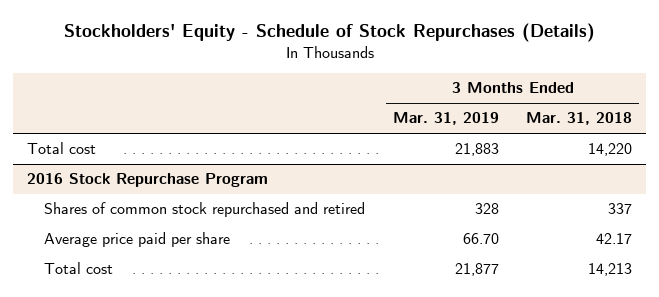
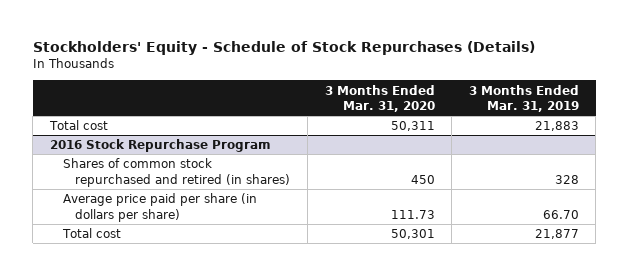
- | 3 Months Ended Mar. 31, 2019 | 3 Months Ended Mar. 31, 2018
+ | 3 Months Ended Mar. 31, 2020 | 3 Months Ended Mar. 31, 2019
@ 2016 Stock Repurchase Program
- Shares of common stock repurchased and retired | 328 | 337
- Average price paid per share | 66.70 | 42.17
+ Shares of common stock repurchased and retired (in shares) | 450 | 328
+ Average price paid per share (in dollars per share) | 111.73 | 66.70

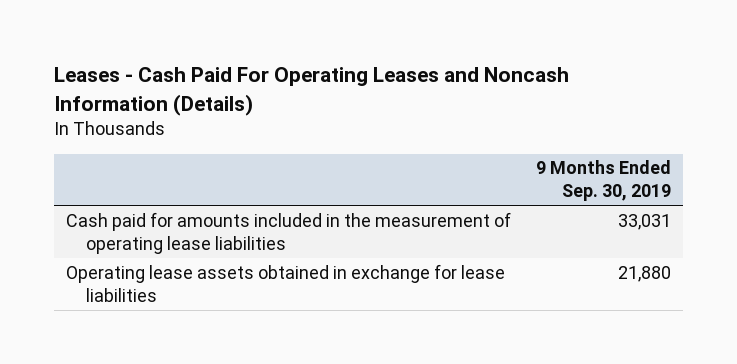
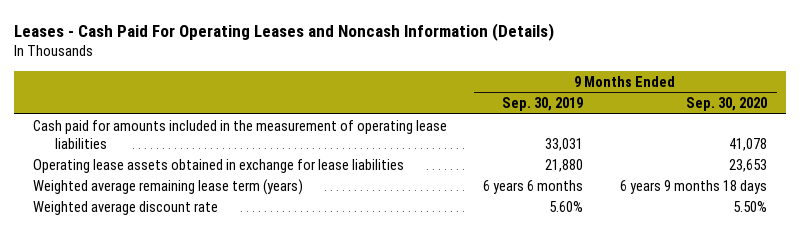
- | 9 Months Ended Sep. 30, 2019
+ | 9 Months Ended Sep. 30, 2019 | 9 Months Ended Sep. 30, 2020
+ Weighted average remaining lease term (years) | 6 years 6 months | 6 years 9 months 18 days
+ Weighted average discount rate | 5.60% | 5.50%

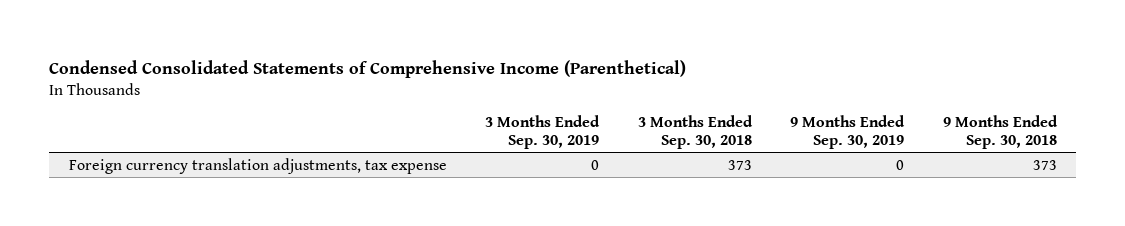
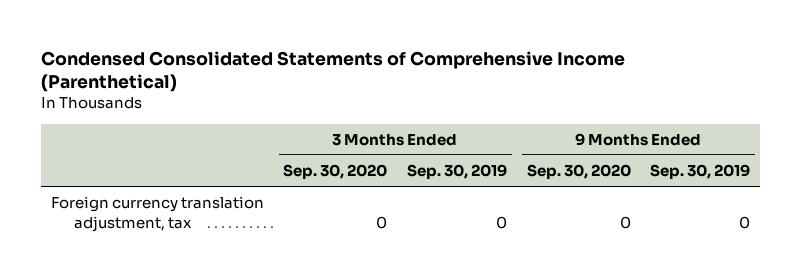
- | 3 Months Ended Sep. 30, 2019 | 3 Months Ended Sep. 30, 2018 | 9 Months Ended Sep. 30, 2019 | 9 Months Ended Sep. 30, 2018
+ | 3 Months Ended Sep. 30, 2020 | 3 Months Ended Sep. 30, 2019 | 9 Months Ended Sep. 30, 2020 | 9 Months Ended Sep. 30, 2019
- Foreign currency translation adjustments, tax expense | 0 | 373 | 0 | 373
+ Foreign currency translation adjustment, tax | 0 | 0 | 0 | 0

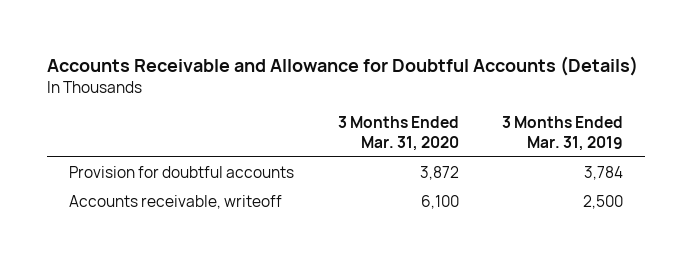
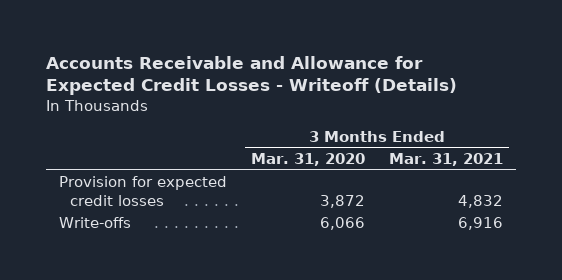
- Accounts Receivable and Allowance for Doubtful Accounts (Details)
+ Accounts Receivable and Allowance for Expected Credit Losses - Writeoff (Details)
- | 3 Months Ended Mar. 31, 2020 | 3 Months Ended Mar. 31, 2019
+ | 3 Months Ended Mar. 31, 2020 | 3 Months Ended Mar. 31, 2021
- Provision for doubtful accounts | 3,872 | 3,784
- Accounts receivable, writeoff | 6,100 | 2,500
+ Provision for expected credit losses | 3,872 | 4,832
+ Write-offs | 6,066 | 6,916

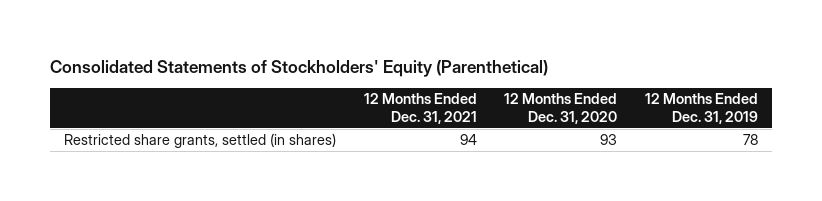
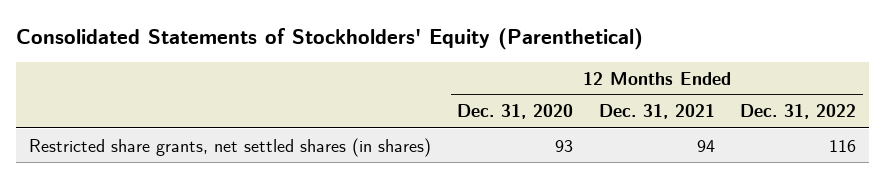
- | 12 Months Ended Dec. 31, 2021 | 12 Months Ended Dec. 31, 2020 | 12 Months Ended Dec. 31, 2019
+ | 12 Months Ended Dec. 31, 2020 | 12 Months Ended Dec. 31, 2021 | 12 Months Ended Dec. 31, 2022
- Restricted share grants, settled (in shares) | 94 | 93 | 78
+ Restricted share grants, net settled shares (in shares) | 93 | 94 | 116

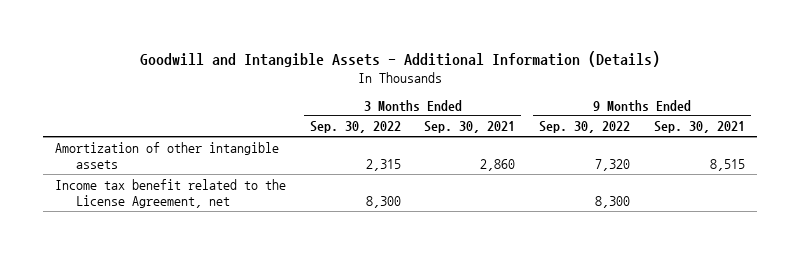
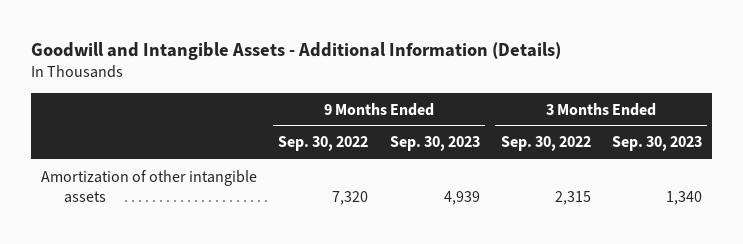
- | 3 Months Ended Sep. 30, 2022 | 3 Months Ended Sep. 30, 2021 | 9 Months Ended Sep. 30, 2022 | 9 Months Ended Sep. 30, 2021
+ | 9 Months Ended Sep. 30, 2022 | 9 Months Ended Sep. 30, 2023 | 3 Months Ended Sep. 30, 2022 | 3 Months Ended Sep. 30, 2023
- Income tax benefit related to the License Agreement, net | 8,300 | | 8,300 |

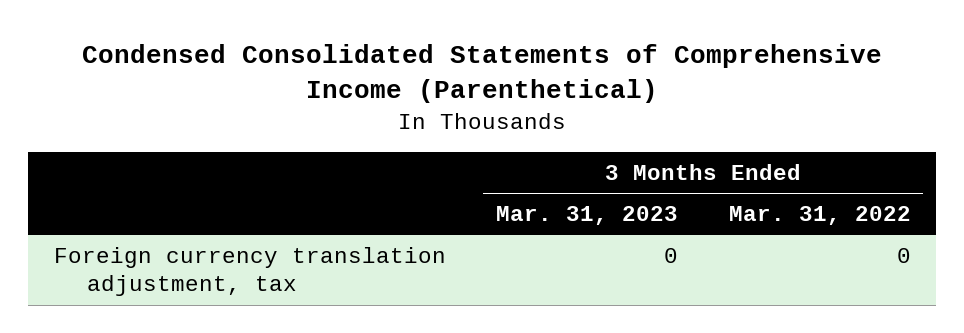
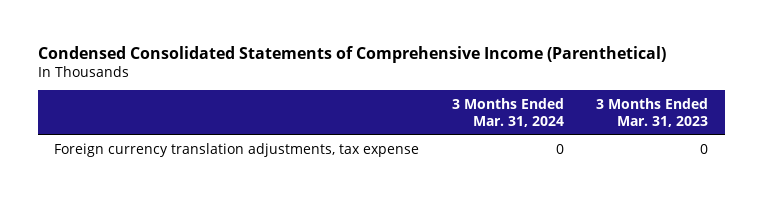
- | 3 Months Ended Mar. 31, 2023 | 3 Months Ended Mar. 31, 2022
+ | 3 Months Ended Mar. 31, 2024 | 3 Months Ended Mar. 31, 2023
- Foreign currency translation adjustment, tax | 0 | 0
+ Foreign currency translation adjustments, tax expense | 0 | 0

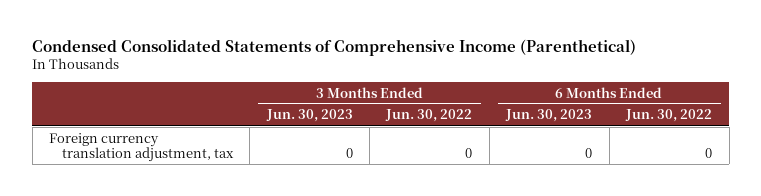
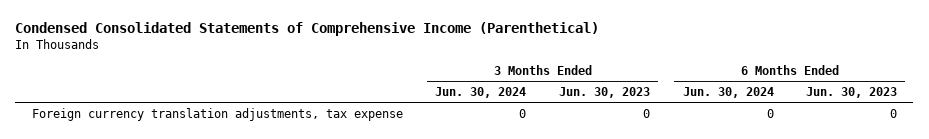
- | 3 Months Ended Jun. 30, 2023 | 3 Months Ended Jun. 30, 2022 | 6 Months Ended Jun. 30, 2023 | 6 Months Ended Jun. 30, 2022
+ | 3 Months Ended Jun. 30, 2024 | 3 Months Ended Jun. 30, 2023 | 6 Months Ended Jun. 30, 2024 | 6 Months Ended Jun. 30, 2023
- Foreign currency translation adjustment, tax | 0 | 0 | 0 | 0
+ Foreign currency translation adjustments, tax expense | 0 | 0 | 0 | 0

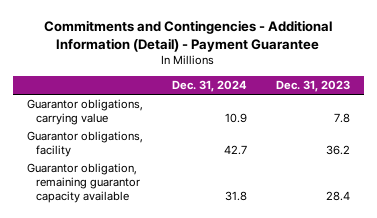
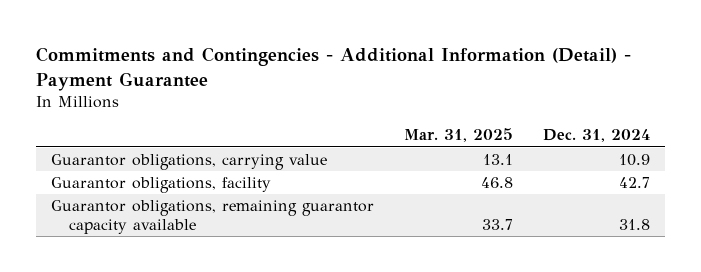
- | Dec. 31, 2024 | Dec. 31, 2023
+ | Mar. 31, 2025 | Dec. 31, 2024
- Guarantor obligation, remaining guarantor capacity available | 31.8 | 28.4
+ Guarantor obligations, remaining guarantor capacity available | 33.7 | 31.8

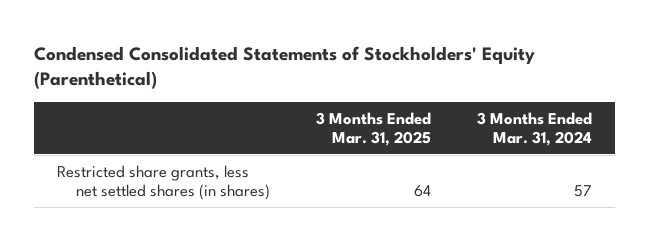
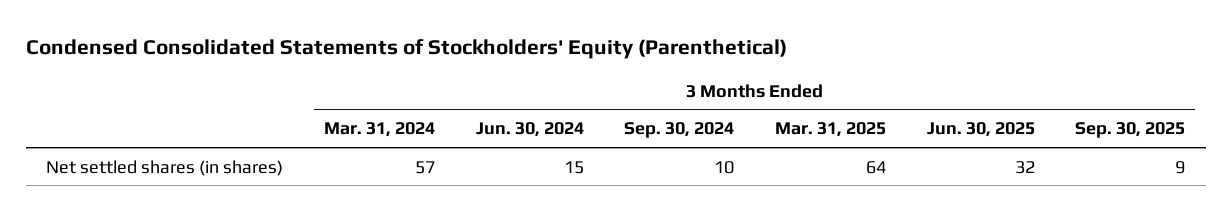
- | 3 Months Ended Mar. 31, 2025 | 3 Months Ended Mar. 31, 2024
+ | 3 Months Ended Mar. 31, 2024 | 3 Months Ended Jun. 30, 2024 | 3 Months Ended Sep. 30, 2024 | 3 Months Ended Mar. 31, 2025 | 3 Months Ended Jun. 30, 2025 | 3 Months Ended Sep. 30, 2025
- Restricted share grants, less net settled shares (in shares) | 64 | 57
+ Net settled shares (in shares) | 57 | 15 | 10 | 64 | 32 | 9

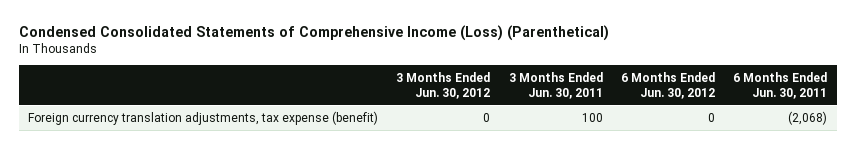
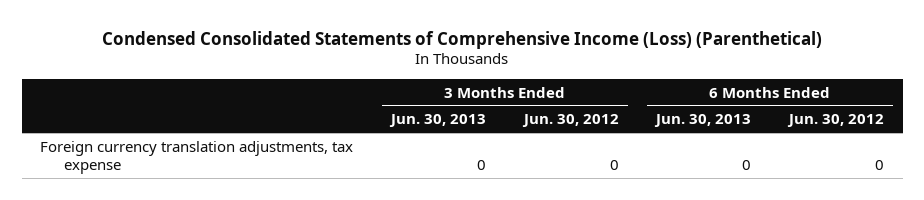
- | 3 Months Ended Jun. 30, 2012 | 3 Months Ended Jun. 30, 2011 | 6 Months Ended Jun. 30, 2012 | 6 Months Ended Jun. 30, 2011
+ | 3 Months Ended Jun. 30, 2013 | 3 Months Ended Jun. 30, 2012 | 6 Months Ended Jun. 30, 2013 | 6 Months Ended Jun. 30, 2012
- Foreign currency translation adjustments, tax expense (benefit) | 0 | 100 | 0 | (2,068)
+ Foreign currency translation adjustments, tax expense | 0 | 0 | 0 | 0

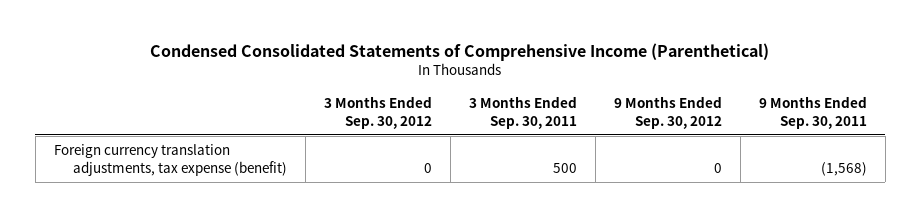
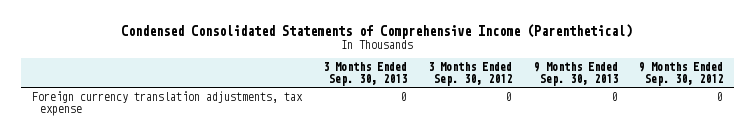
- | 3 Months Ended Sep. 30, 2012 | 3 Months Ended Sep. 30, 2011 | 9 Months Ended Sep. 30, 2012 | 9 Months Ended Sep. 30, 2011
+ | 3 Months Ended Sep. 30, 2013 | 3 Months Ended Sep. 30, 2012 | 9 Months Ended Sep. 30, 2013 | 9 Months Ended Sep. 30, 2012
- Foreign currency translation adjustments, tax expense (benefit) | 0 | 500 | 0 | (1,568)
+ Foreign currency translation adjustments, tax expense | 0 | 0 | 0 | 0

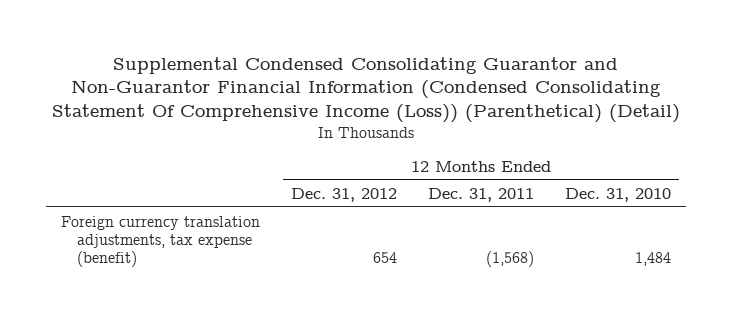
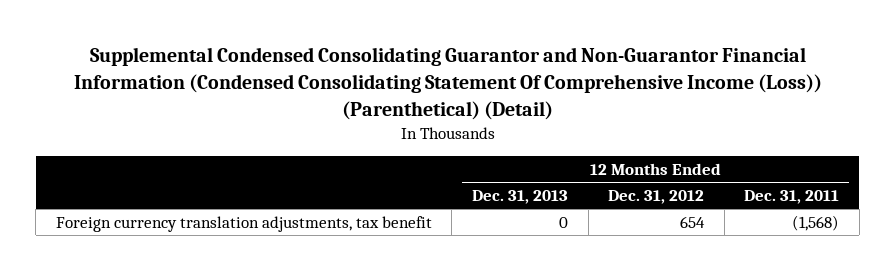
- | 12 Months Ended Dec. 31, 2012 | 12 Months Ended Dec. 31, 2011 | 12 Months Ended Dec. 31, 2010
+ | 12 Months Ended Dec. 31, 2013 | 12 Months Ended Dec. 31, 2012 | 12 Months Ended Dec. 31, 2011
- Foreign currency translation adjustments, tax expense (benefit) | 654 | (1,568) | 1,484
+ Foreign currency translation adjustments, tax benefit | 0 | 654 | (1,568)

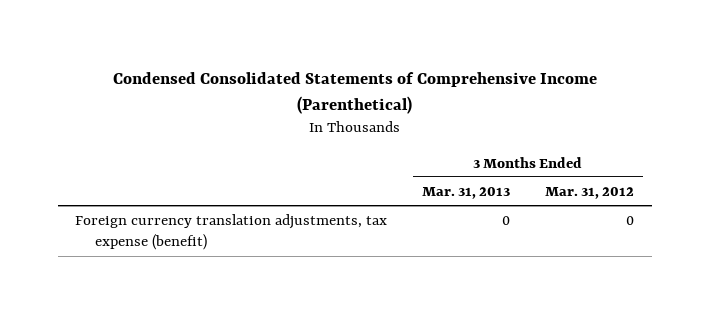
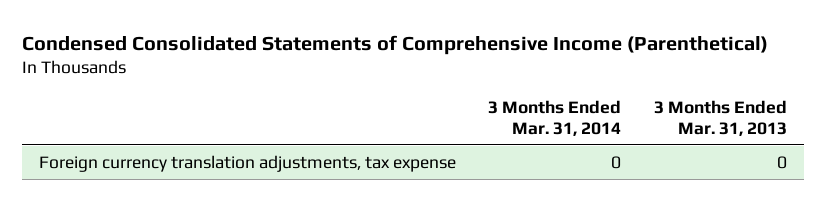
- | 3 Months Ended Mar. 31, 2013 | 3 Months Ended Mar. 31, 2012
+ | 3 Months Ended Mar. 31, 2014 | 3 Months Ended Mar. 31, 2013
- Foreign currency translation adjustments, tax expense (benefit) | 0 | 0
+ Foreign currency translation adjustments, tax expense | 0 | 0

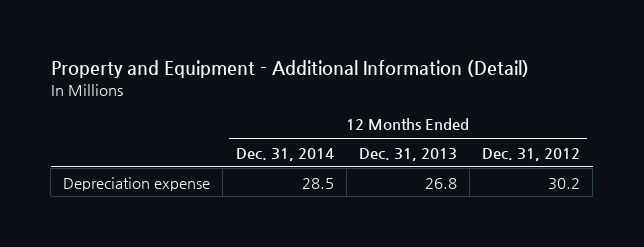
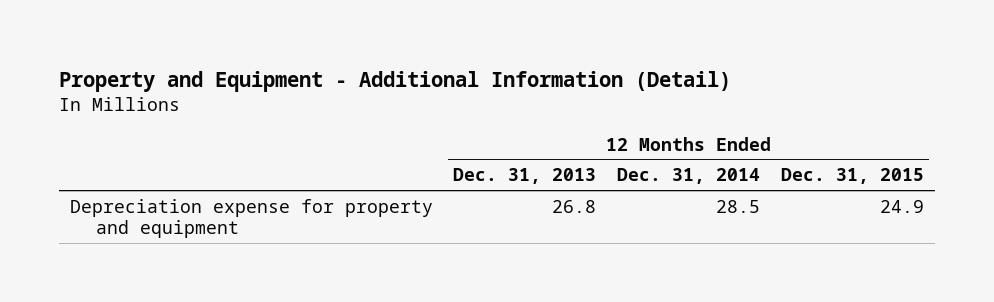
- | 12 Months Ended Dec. 31, 2014 | 12 Months Ended Dec. 31, 2013 | 12 Months Ended Dec. 31, 2012
+ | 12 Months Ended Dec. 31, 2013 | 12 Months Ended Dec. 31, 2014 | 12 Months Ended Dec. 31, 2015
- Depreciation expense | 28.5 | 26.8 | 30.2
+ Depreciation expense for property and equipment | 26.8 | 28.5 | 24.9

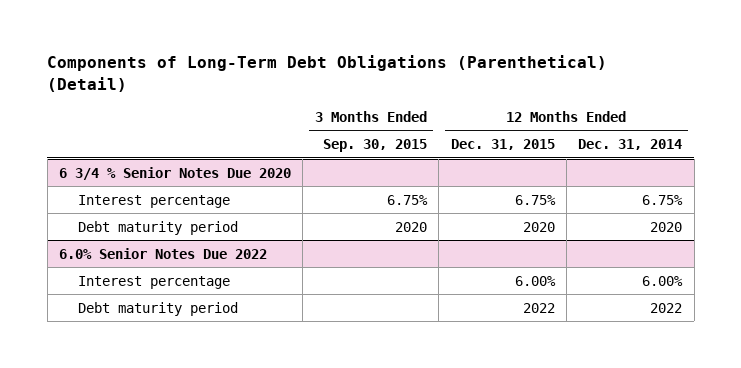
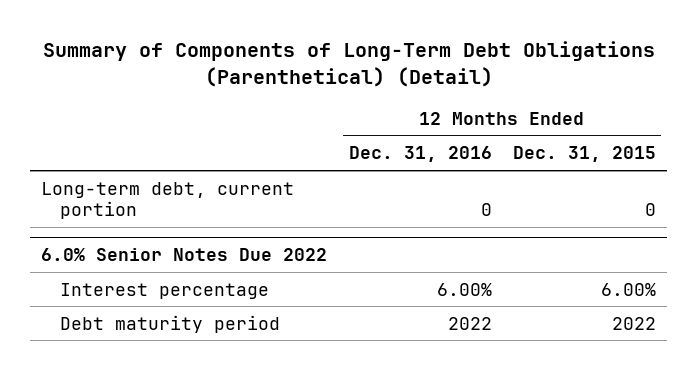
- Components of Long-Term Debt Obligations (Parenthetical) (Detail)
+ Summary of Components of Long-Term Debt Obligations (Parenthetical) (Detail)
- | 3 Months Ended Sep. 30, 2015 | 12 Months Ended Dec. 31, 2015 | 12 Months Ended Dec. 31, 2014
+ | 12 Months Ended Dec. 31, 2016 | 12 Months Ended Dec. 31, 2015
- 6 3/4 % Senior Notes Due 2020
- Interest percentage | 6.75% | 6.75% | 6.75%
- Debt maturity period | 2020 | 2020 | 2020
+ Long-term debt, current portion | 0 | 0

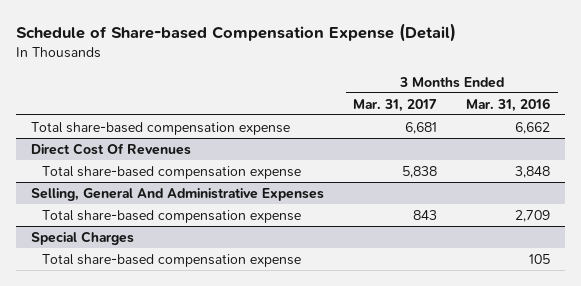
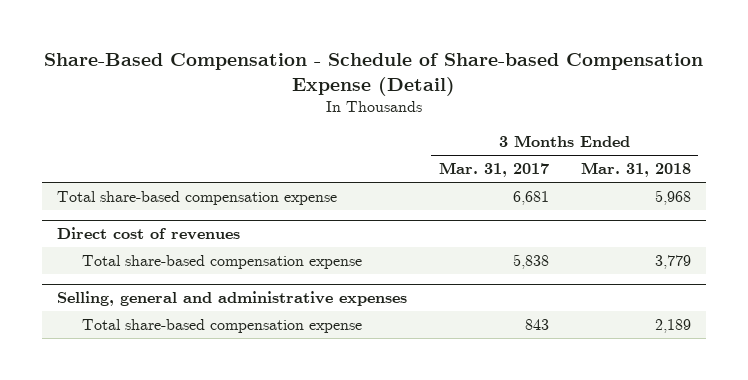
- Schedule of Share-based Compensation Expense (Detail)
+ Share-Based Compensation - Schedule of Share-based Compensation Expense (Detail)
- | 3 Months Ended Mar. 31, 2017 | 3 Months Ended Mar. 31, 2016
+ | 3 Months Ended Mar. 31, 2017 | 3 Months Ended Mar. 31, 2018
- Direct Cost Of Revenues
+ Direct cost of revenues
- Selling, General And Administrative Expenses
+ Selling, general and administrative expenses
- Special Charges
- Total share-based compensation expense | | 105

